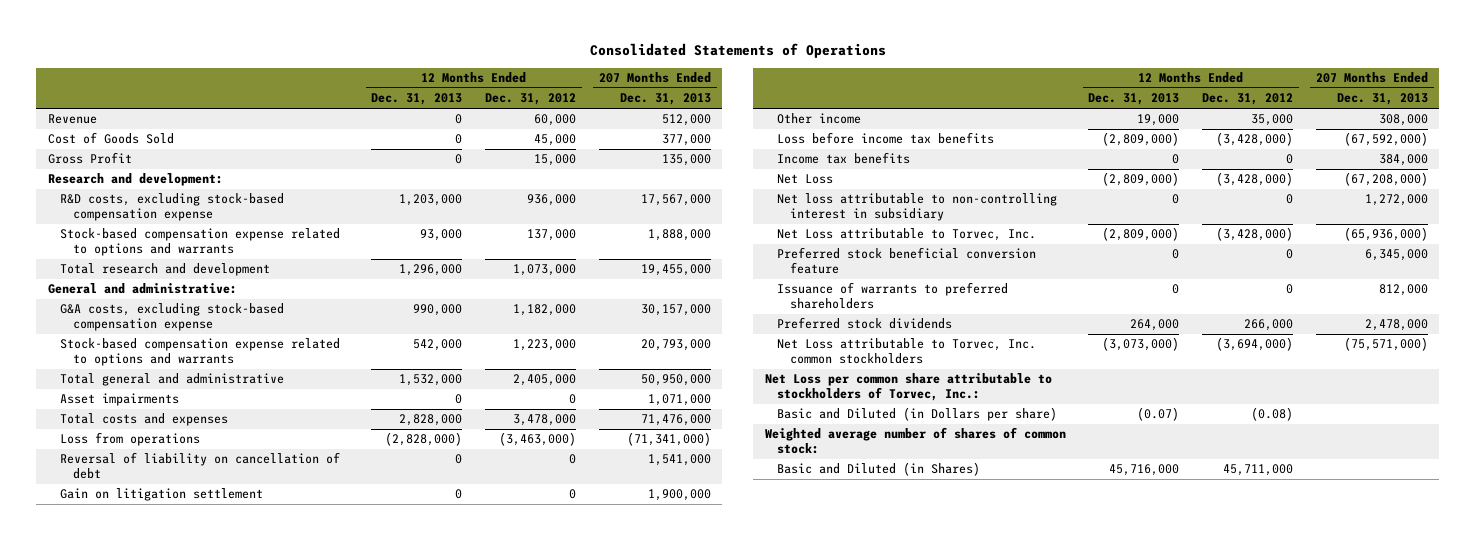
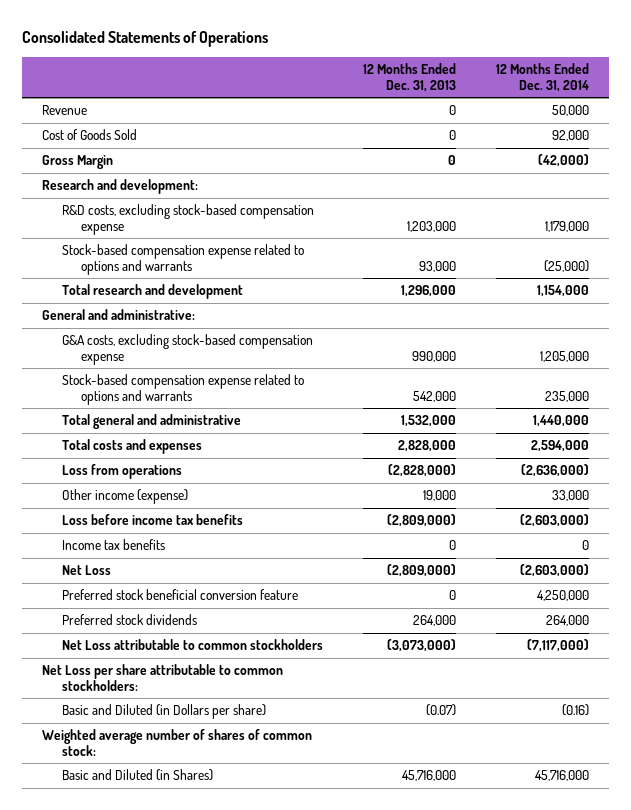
- | 12 Months Ended Dec. 31, 2013 | 12 Months Ended Dec. 31, 2012 | 207 Months Ended Dec. 31, 2013
+ | 12 Months Ended Dec. 31, 2013 | 12 Months Ended Dec. 31, 2014
- Gross Profit | 0 | 15,000 | 135,000
+ Gross Margin | 0 | (42,000)
- Asset impairments | 0 | 0 | 1,071,000
- Reversal of liability on cancellation of debt | 0 | 0 | 1,541,000
- Gain on litigation settlement | 0 | 0 | 1,900,000
- Other income | 19,000 | 35,000 | 308,000
+ Other income (expense) | 19,000 | 33,000
- Net loss attributable to non-controlling interest in subsidiary | 0 | 0 | 1,272,000
- Net Loss attributable to Torvec, Inc. | (2,809,000) | (3,428,000) | (65,936,000)
- Issuance of warrants to preferred shareholders | 0 | 0 | 812,000
- Net Loss attributable to Torvec, Inc. common stockholders | (3,073,000) | (3,694,000) | (75,571,000)
- Net Loss per common share attributable to stockholders of Torvec, Inc.:
+ Net Loss attributable to common stockholders | (3,073,000) | (7,117,000)
+ Net Loss per share attributable to common stockholders:

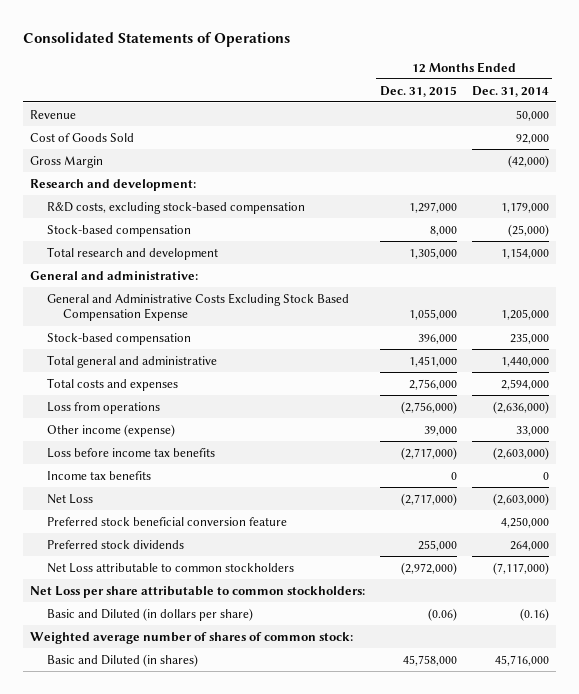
- | 12 Months Ended Dec. 31, 2013 | 12 Months Ended Dec. 31, 2014
+ | 12 Months Ended Dec. 31, 2015 | 12 Months Ended Dec. 31, 2014
- R&D costs, excluding stock-based compensation expense | 1,203,000 | 1,179,000
- Stock-based compensation expense related to options and warrants | 93,000 | (25,000)
+ R&D costs, excluding stock-based compensation | 1,297,000 | 1,179,000
+ Stock-based compensation | 8,000 | (25,000)
- G&A costs, excluding stock-based compensation expense | 990,000 | 1,205,000
- Stock-based compensation expense related to options and warrants | 542,000 | 235,000
+ General and Administrative Costs Excluding Stock Based Compensation Expense | 1,055,000 | 1,205,000
+ Stock-based compensation | 396,000 | 235,000
- Basic and Diluted (in Dollars per share) | (0.07) | (0.16)
+ Basic and Diluted (in dollars per share) | (0.06) | (0.16)
- Basic and Diluted (in Shares) | 45,716,000 | 45,716,000
+ Basic and Diluted (in shares) | 45,758,000 | 45,716,000

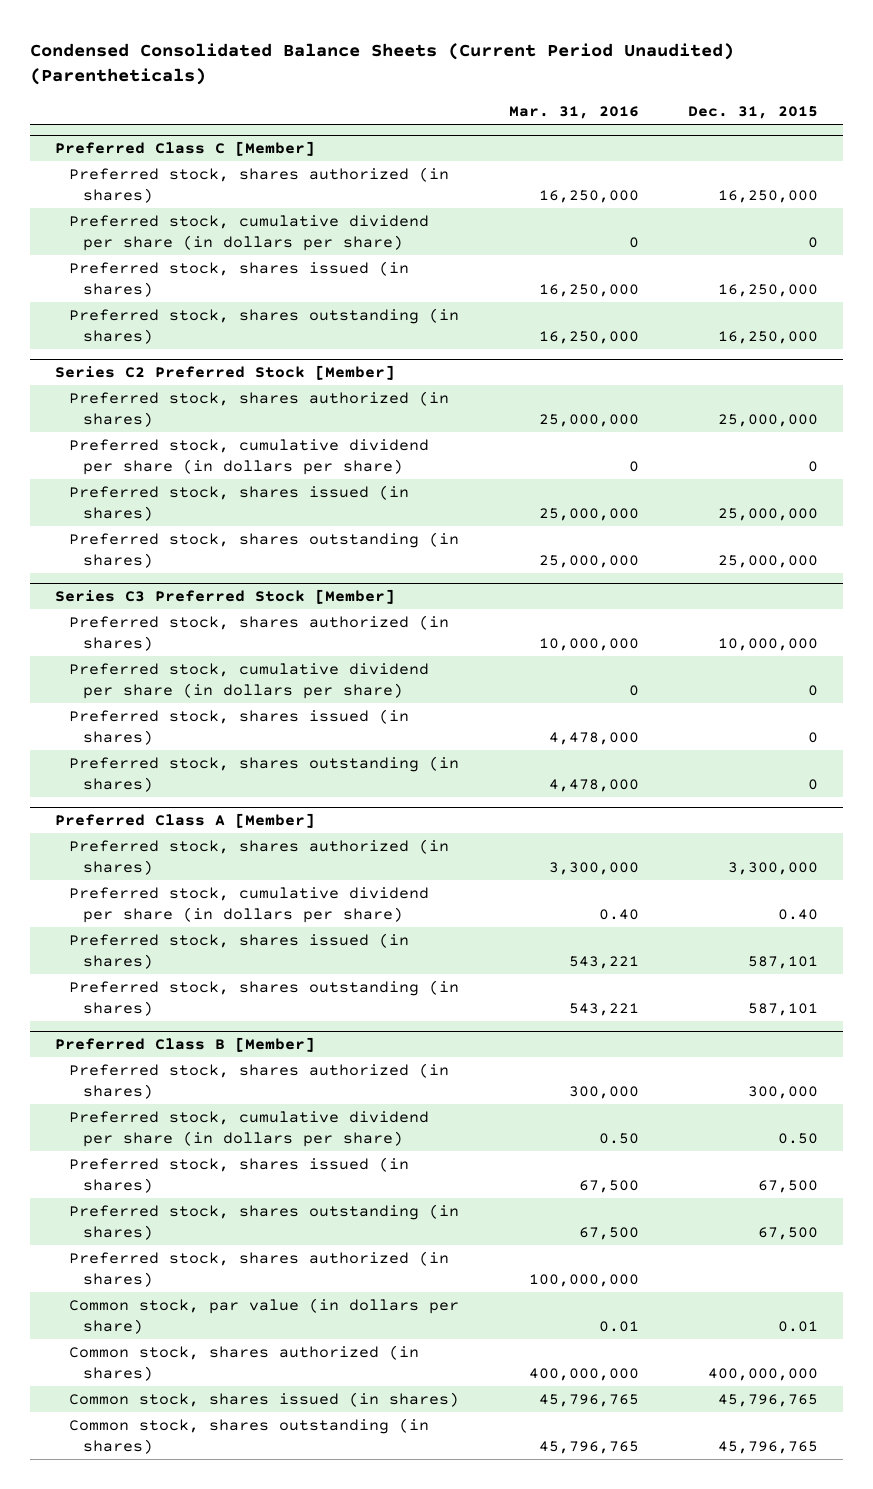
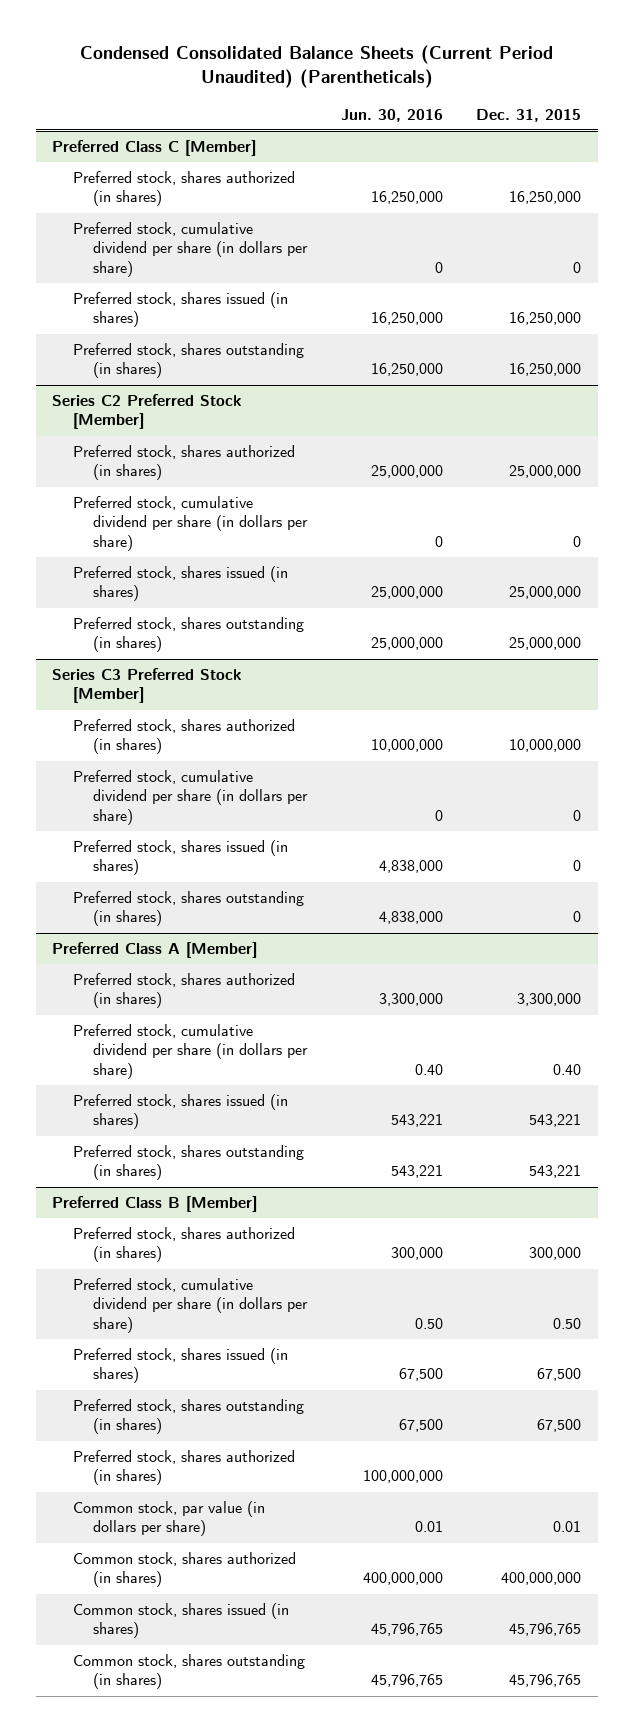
- | Mar. 31, 2016 | Dec. 31, 2015
+ | Jun. 30, 2016 | Dec. 31, 2015
@ Preferred Class A [Member]
- Preferred stock, shares issued (in shares) | 543,221 | 587,101
- Preferred stock, shares outstanding (in shares) | 543,221 | 587,101
+ Preferred stock, shares issued (in shares) | 543,221 | 543,221
+ Preferred stock, shares outstanding (in shares) | 543,221 | 543,221

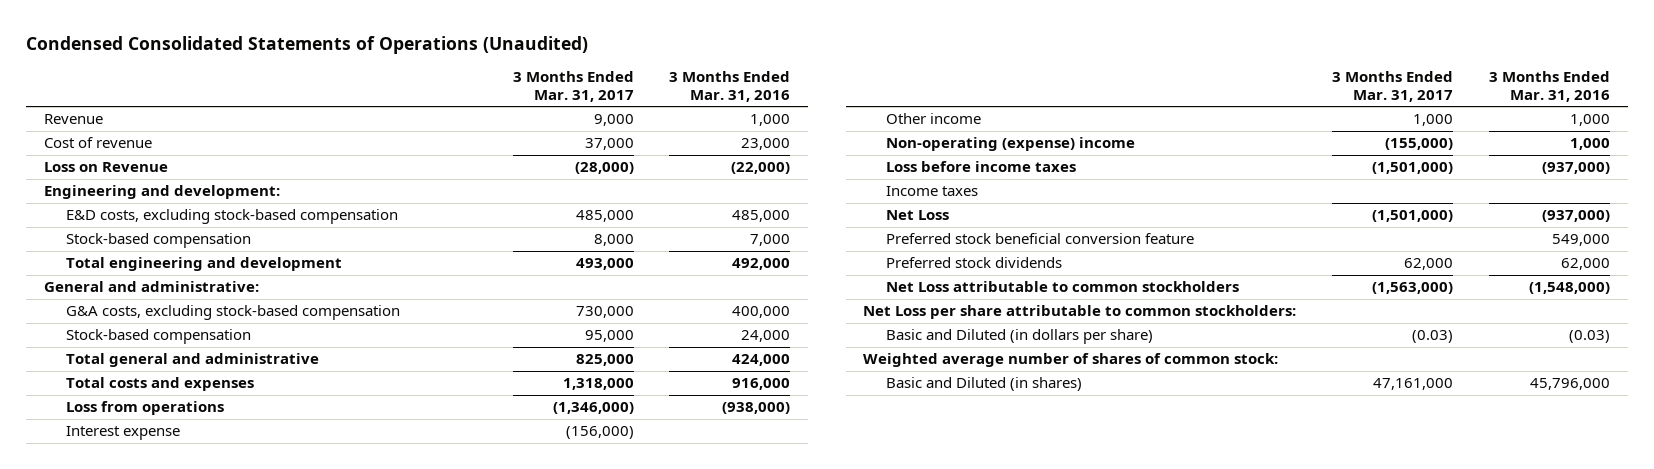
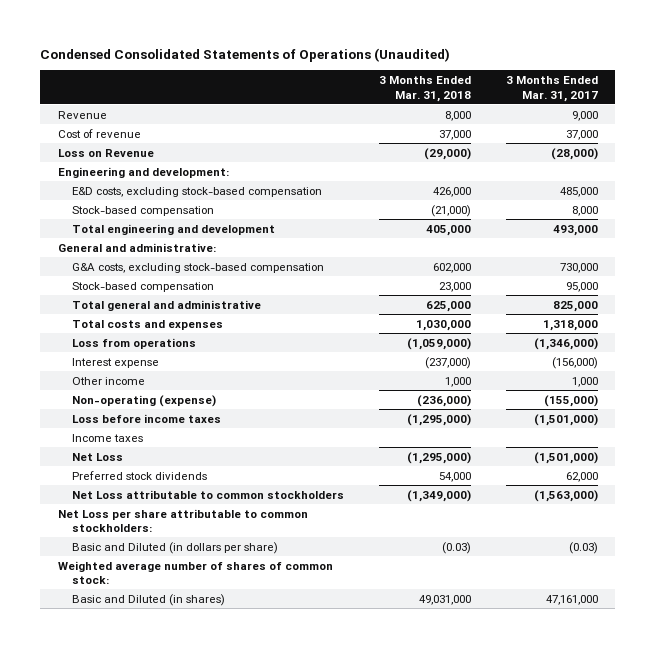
- | 3 Months Ended Mar. 31, 2017 | 3 Months Ended Mar. 31, 2016
+ | 3 Months Ended Mar. 31, 2018 | 3 Months Ended Mar. 31, 2017
- Non-operating (expense) income | (155,000) | 1,000
+ Non-operating (expense) | (236,000) | (155,000)
- Preferred stock beneficial conversion feature | | 549,000

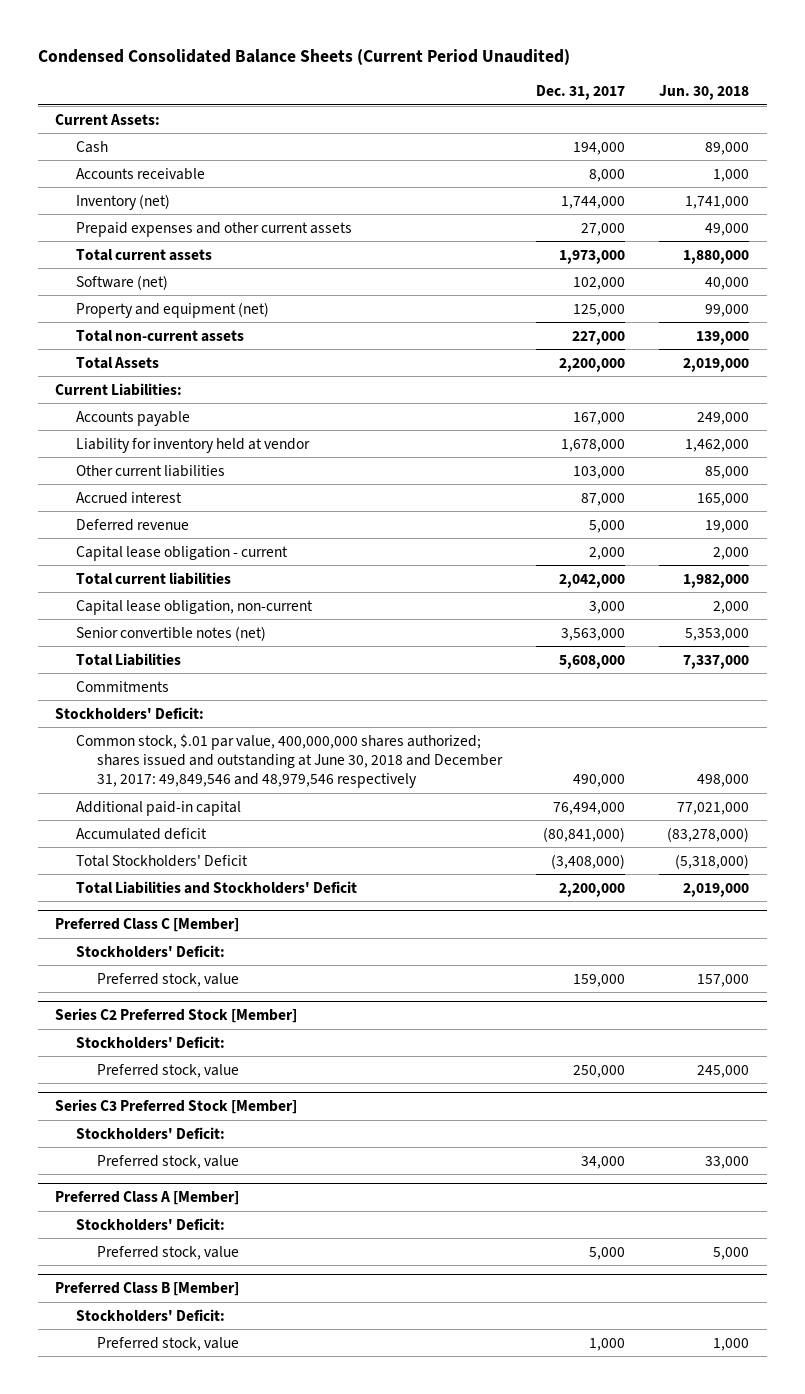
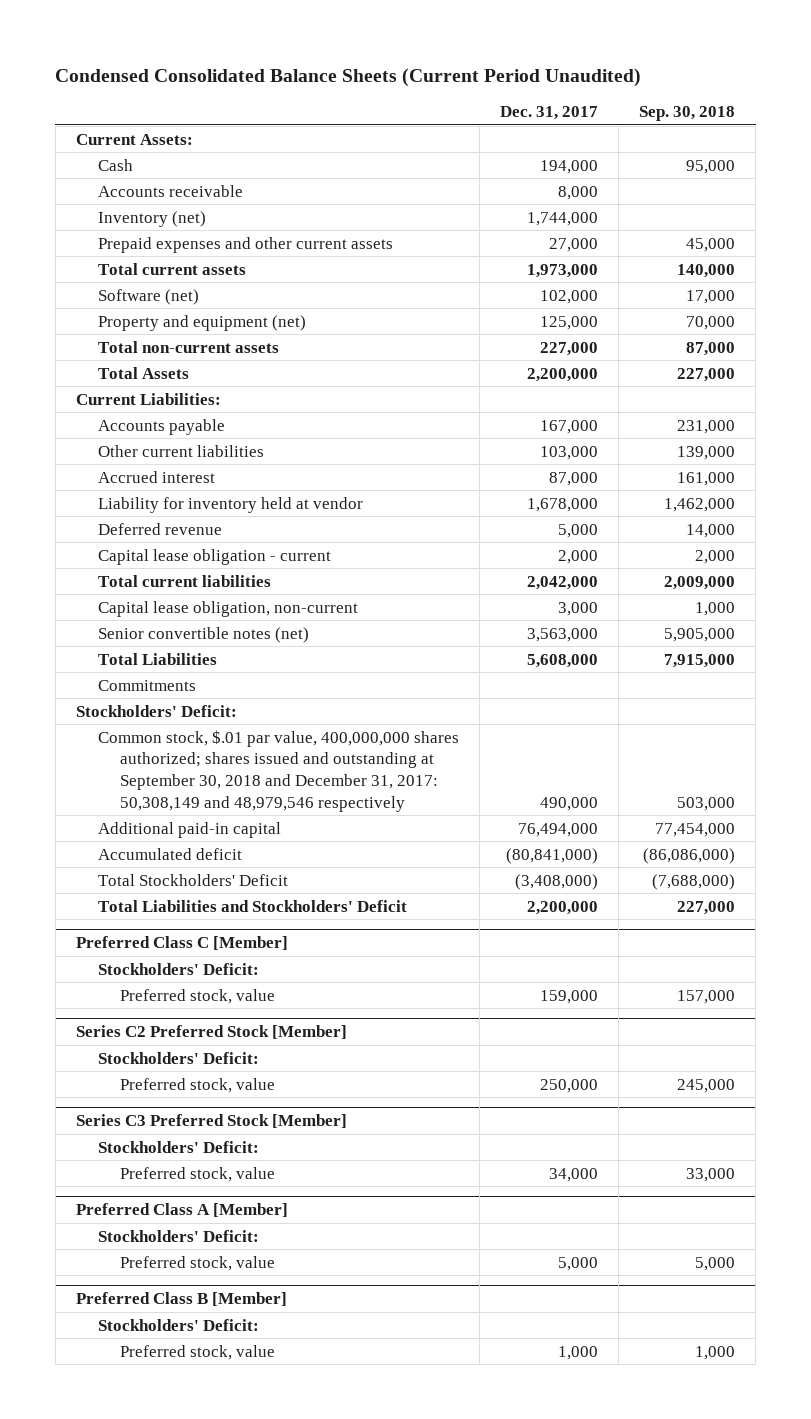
- | Dec. 31, 2017 | Jun. 30, 2018
+ | Dec. 31, 2017 | Sep. 30, 2018
moved down: Liability for inventory held at vendor | 1,678,000 | 1,462,000
- Common stock, $.01 par value, 400,000,000 shares authorized; shares issued and outstanding at June 30, 2018 and December 31, 2017: 49,849,546 and 48,979,546 respectively | 490,000 | 498,000
+ Common stock, $.01 par value, 400,000,000 shares authorized; shares issued and outstanding at September 30, 2018 and December 31, 2017: 50,308,149 and 48,979,546 respectively | 490,000 | 503,000

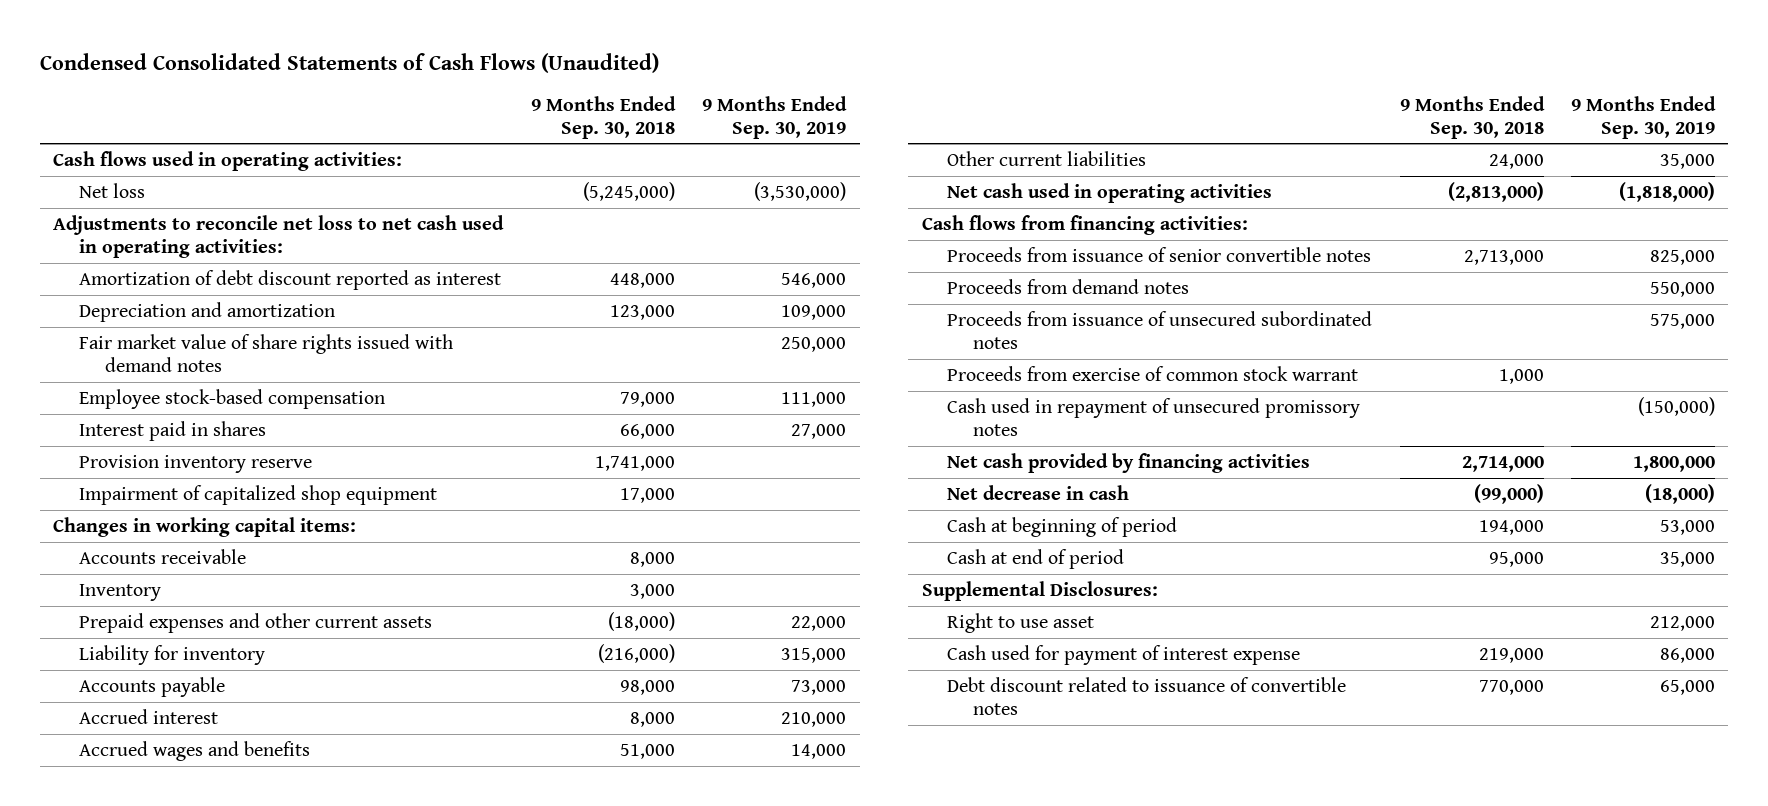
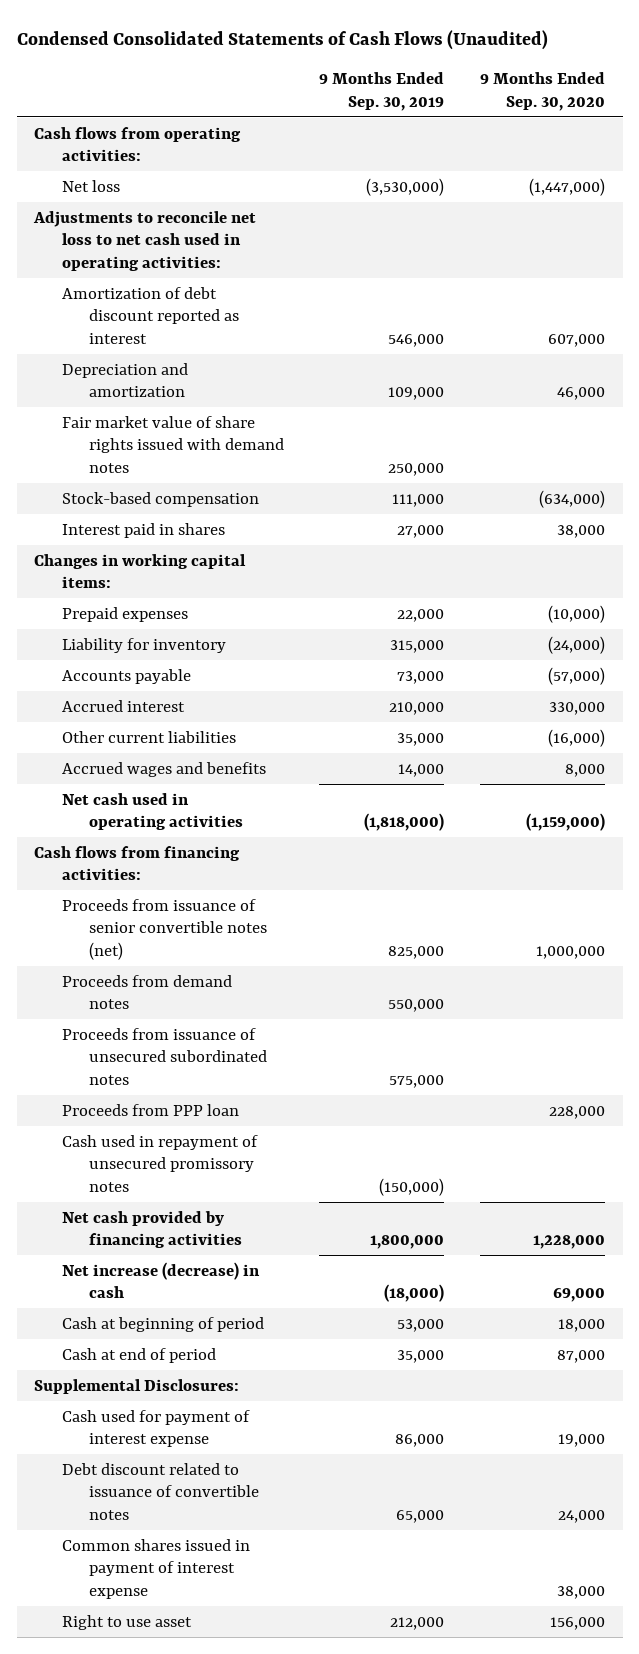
- | 9 Months Ended Sep. 30, 2018 | 9 Months Ended Sep. 30, 2019
+ | 9 Months Ended Sep. 30, 2019 | 9 Months Ended Sep. 30, 2020
- Cash flows used in operating activities:
+ Cash flows from operating activities:
- Employee stock-based compensation | 79,000 | 111,000
+ Stock-based compensation | 111,000 | (634,000)
- Provision inventory reserve | 1,741,000 |
- Impairment of capitalized shop equipment | 17,000 |
- Accounts receivable | 8,000 |
- Inventory | 3,000 |
- Prepaid expenses and other current assets | (18,000) | 22,000
+ Prepaid expenses | 22,000 | (10,000)
moved down: Accrued wages and benefits | 14,000 | 8,000
- Proceeds from issuance of senior convertible notes | 2,713,000 | 825,000
+ Proceeds from issuance of senior convertible notes (net) | 825,000 | 1,000,000
- Proceeds from exercise of common stock warrant | 1,000 |
+ Proceeds from PPP loan | | 228,000
- Net decrease in cash | (99,000) | (18,000)
+ Net increase (decrease) in cash | (18,000) | 69,000
+ Common shares issued in payment of interest expense | | 38,000
moved down: Right to use asset | 212,000 | 156,000

